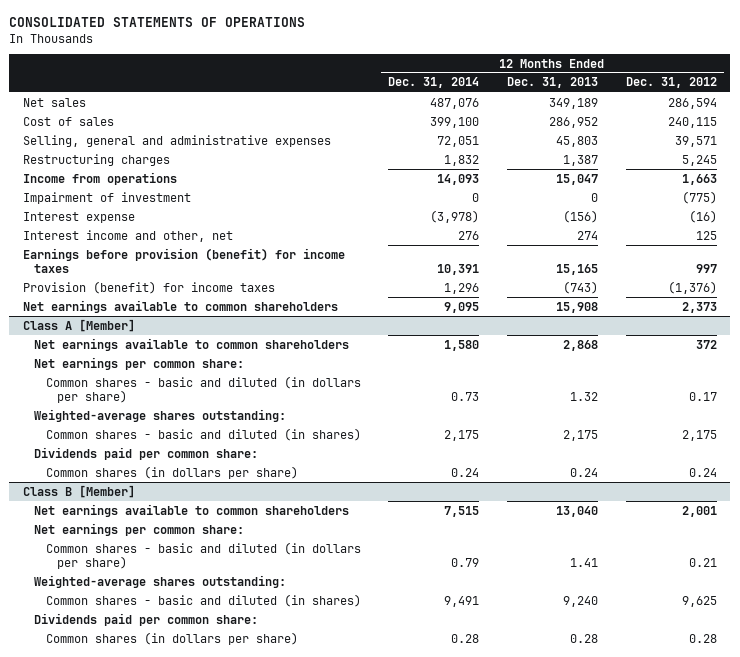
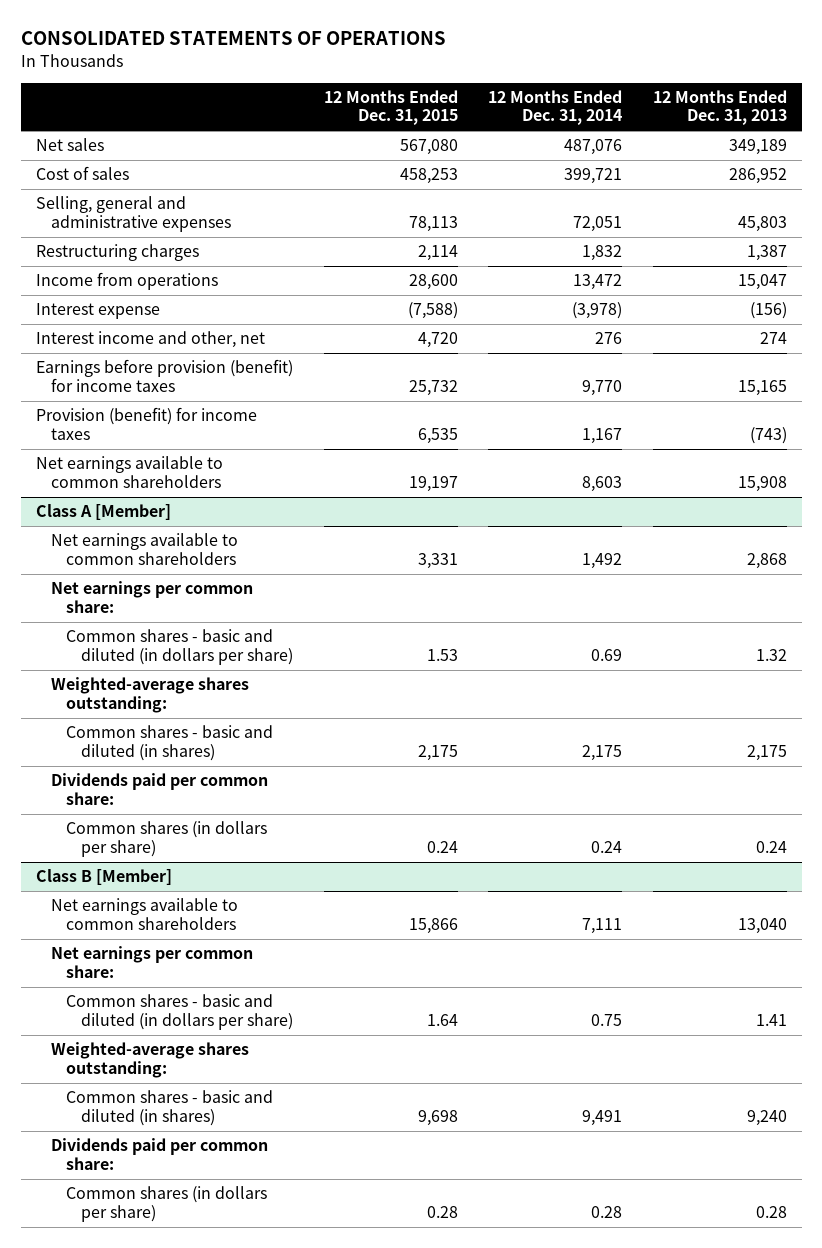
- | 12 Months Ended Dec. 31, 2014 | 12 Months Ended Dec. 31, 2013 | 12 Months Ended Dec. 31, 2012
+ | 12 Months Ended Dec. 31, 2015 | 12 Months Ended Dec. 31, 2014 | 12 Months Ended Dec. 31, 2013
- Cost of sales | 399,100 | 286,952 | 240,115
+ Cost of sales | 458,253 | 399,721 | 286,952
- Income from operations | 14,093 | 15,047 | 1,663
- Impairment of investment | 0 | 0 | (775)
+ Income from operations | 28,600 | 13,472 | 15,047
- Earnings before provision (benefit) for income taxes | 10,391 | 15,165 | 997
- Provision (benefit) for income taxes | 1,296 | (743) | (1,376)
- Net earnings available to common shareholders | 9,095 | 15,908 | 2,373
+ Earnings before provision (benefit) for income taxes | 25,732 | 9,770 | 15,165
+ Provision (benefit) for income taxes | 6,535 | 1,167 | (743)
+ Net earnings available to common shareholders | 19,197 | 8,603 | 15,908
@ Class A [Member]
- Net earnings available to common shareholders | 1,580 | 2,868 | 372
+ Net earnings available to common shareholders | 3,331 | 1,492 | 2,868
- Common shares - basic and diluted (in dollars per share) | 0.73 | 1.32 | 0.17
+ Common shares - basic and diluted (in dollars per share) | 1.53 | 0.69 | 1.32
@ Class B [Member]
- Net earnings available to common shareholders | 7,515 | 13,040 | 2,001
+ Net earnings available to common shareholders | 15,866 | 7,111 | 13,040
- Common shares - basic and diluted (in dollars per share) | 0.79 | 1.41 | 0.21
+ Common shares - basic and diluted (in dollars per share) | 1.64 | 0.75 | 1.41

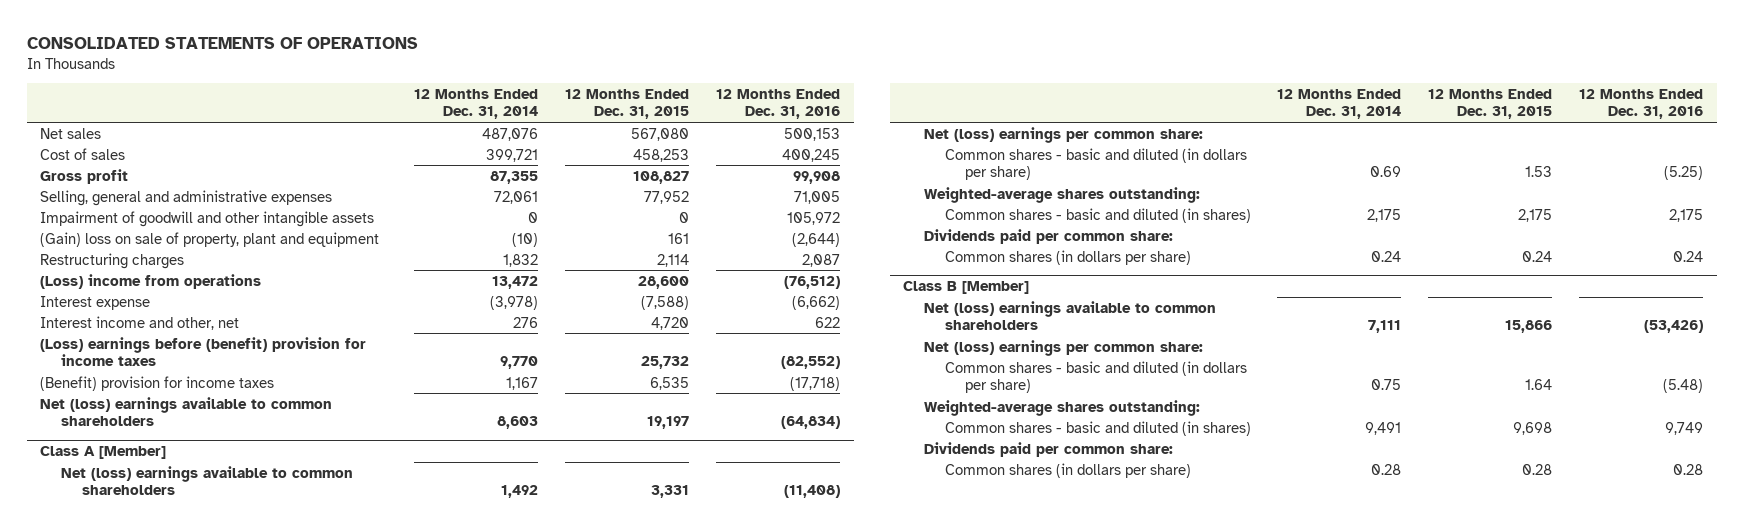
- | 12 Months Ended Dec. 31, 2015 | 12 Months Ended Dec. 31, 2014 | 12 Months Ended Dec. 31, 2013
+ | 12 Months Ended Dec. 31, 2014 | 12 Months Ended Dec. 31, 2015 | 12 Months Ended Dec. 31, 2016
- Selling, general and administrative expenses | 78,113 | 72,051 | 45,803
+ Gross profit | 87,355 | 108,827 | 99,908
+ Selling, general and administrative expenses | 72,061 | 77,952 | 71,005
+ Impairment of goodwill and other intangible assets | 0 | 0 | 105,972
+ (Gain) loss on sale of property, plant and equipment | (10) | 161 | (2,644)
- Income from operations | 28,600 | 13,472 | 15,047
+ (Loss) income from operations | 13,472 | 28,600 | (76,512)
- Earnings before provision (benefit) for income taxes | 25,732 | 9,770 | 15,165
- Provision (benefit) for income taxes | 6,535 | 1,167 | (743)
- Net earnings available to common shareholders | 19,197 | 8,603 | 15,908
+ (Loss) earnings before (benefit) provision for income taxes | 9,770 | 25,732 | (82,552)
+ (Benefit) provision for income taxes | 1,167 | 6,535 | (17,718)
+ Net (loss) earnings available to common shareholders | 8,603 | 19,197 | (64,834)
@ Class A [Member]
- Net earnings available to common shareholders | 3,331 | 1,492 | 2,868
- Net earnings per common share:
+ Net (loss) earnings available to common shareholders | 1,492 | 3,331 | (11,408)
+ Net (loss) earnings per common share:
@ Class B [Member]
- Net earnings available to common shareholders | 15,866 | 7,111 | 13,040
- Net earnings per common share:
+ Net (loss) earnings available to common shareholders | 7,111 | 15,866 | (53,426)
+ Net (loss) earnings per common share:

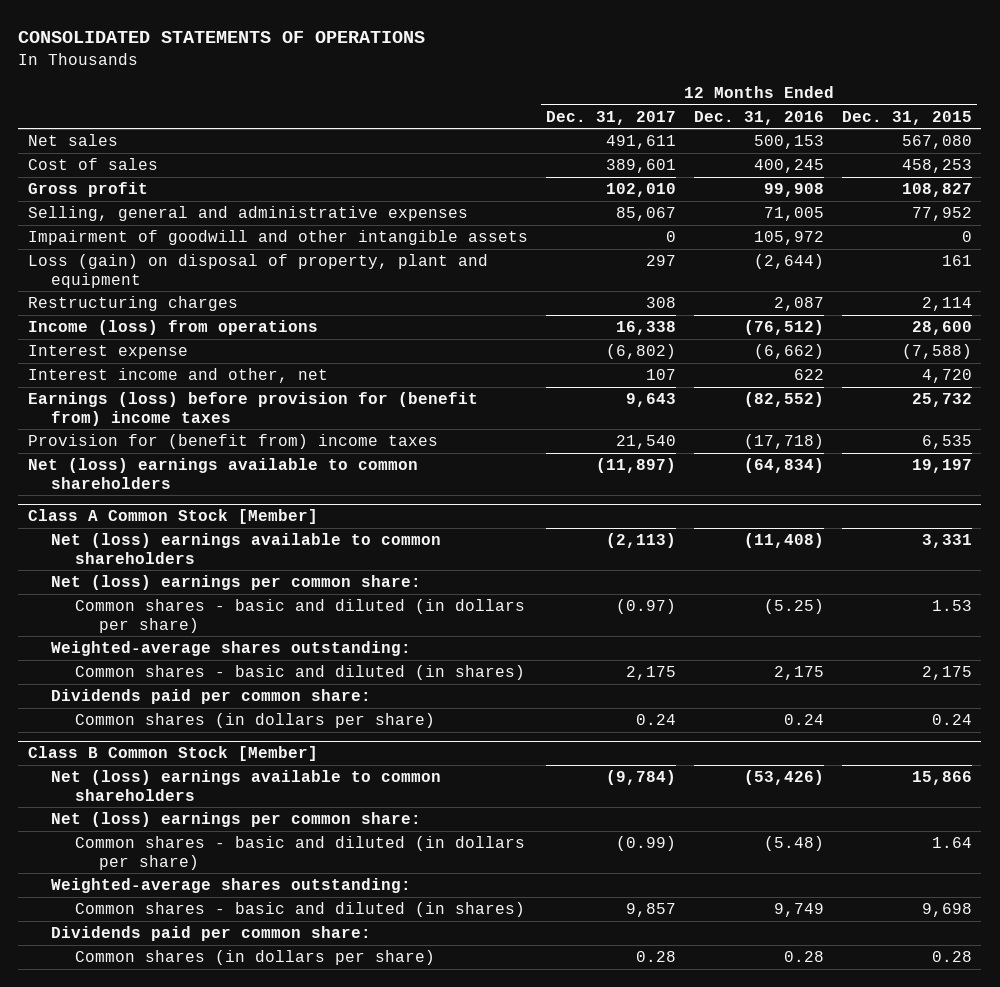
- | 12 Months Ended Dec. 31, 2014 | 12 Months Ended Dec. 31, 2015 | 12 Months Ended Dec. 31, 2016
+ | 12 Months Ended Dec. 31, 2017 | 12 Months Ended Dec. 31, 2016 | 12 Months Ended Dec. 31, 2015
- (Gain) loss on sale of property, plant and equipment | (10) | 161 | (2,644)
+ Loss (gain) on disposal of property, plant and equipment | 297 | (2,644) | 161
- (Loss) income from operations | 13,472 | 28,600 | (76,512)
+ Income (loss) from operations | 16,338 | (76,512) | 28,600
- (Loss) earnings before (benefit) provision for income taxes | 9,770 | 25,732 | (82,552)
- (Benefit) provision for income taxes | 1,167 | 6,535 | (17,718)
+ Earnings (loss) before provision for (benefit from) income taxes | 9,643 | (82,552) | 25,732
+ Provision for (benefit from) income taxes | 21,540 | (17,718) | 6,535
- Class A [Member]
+ Class A Common Stock [Member]
- Class B [Member]
+ Class B Common Stock [Member]

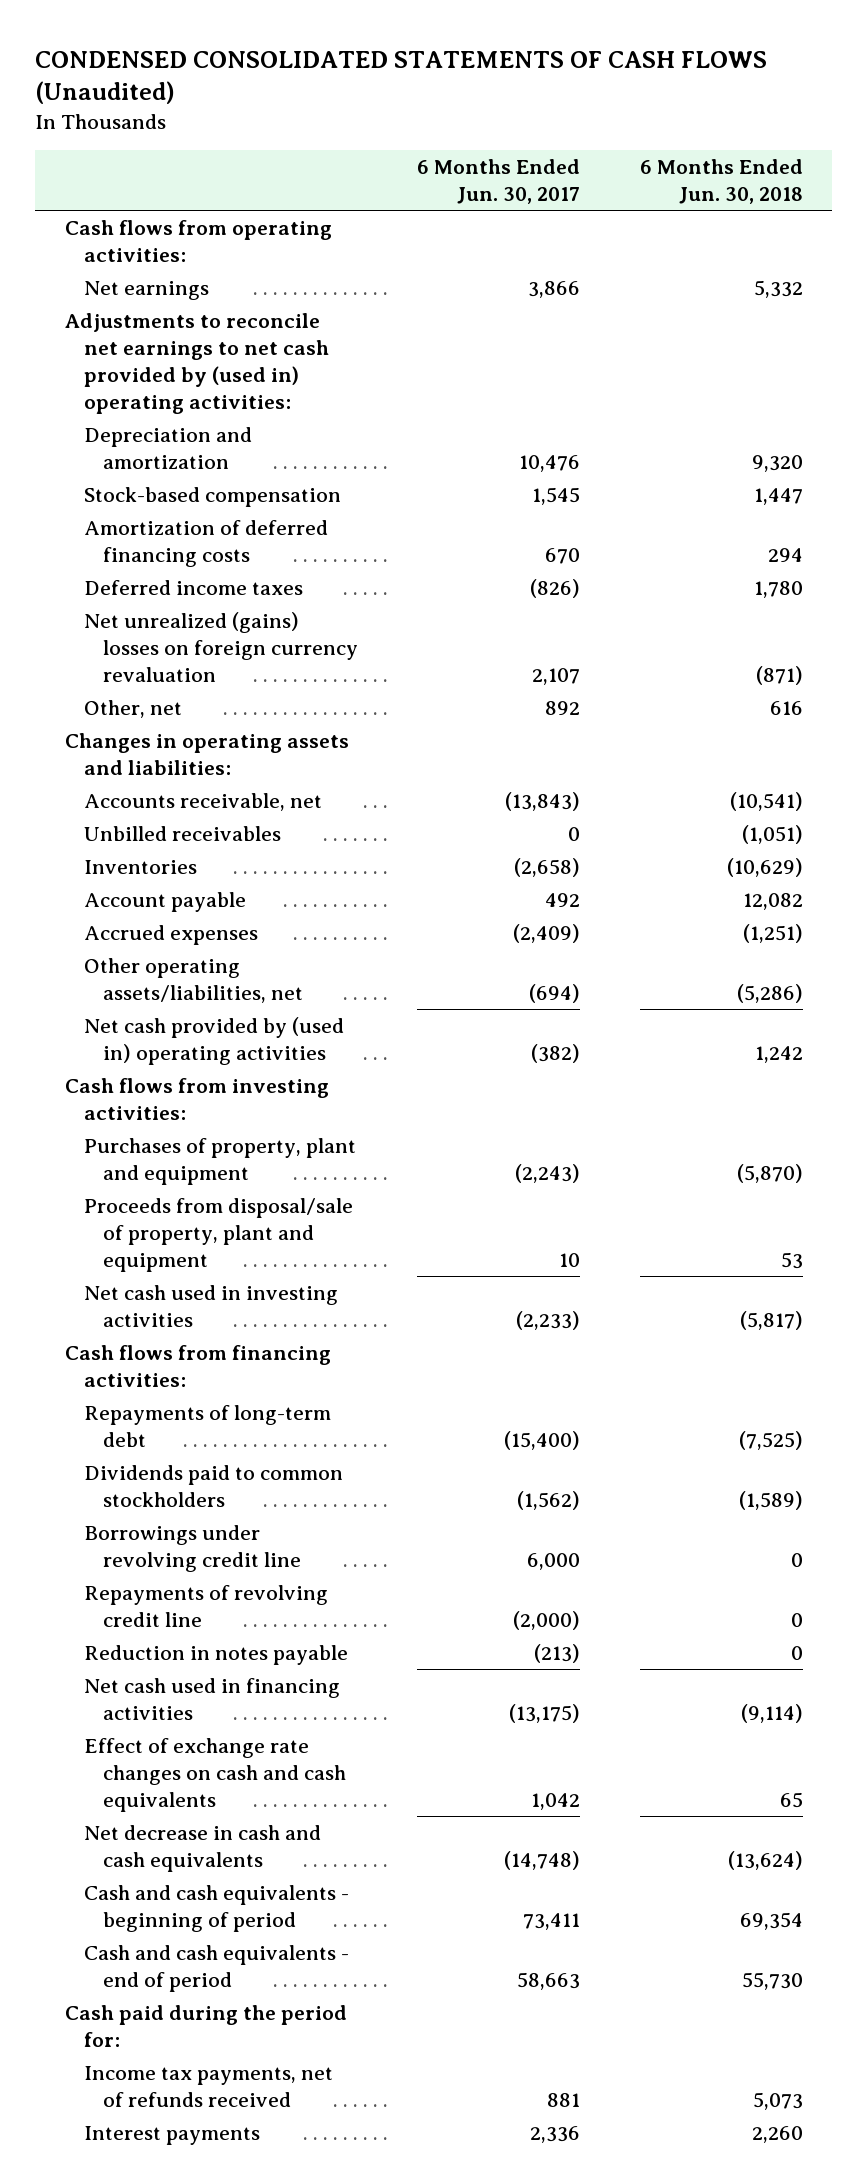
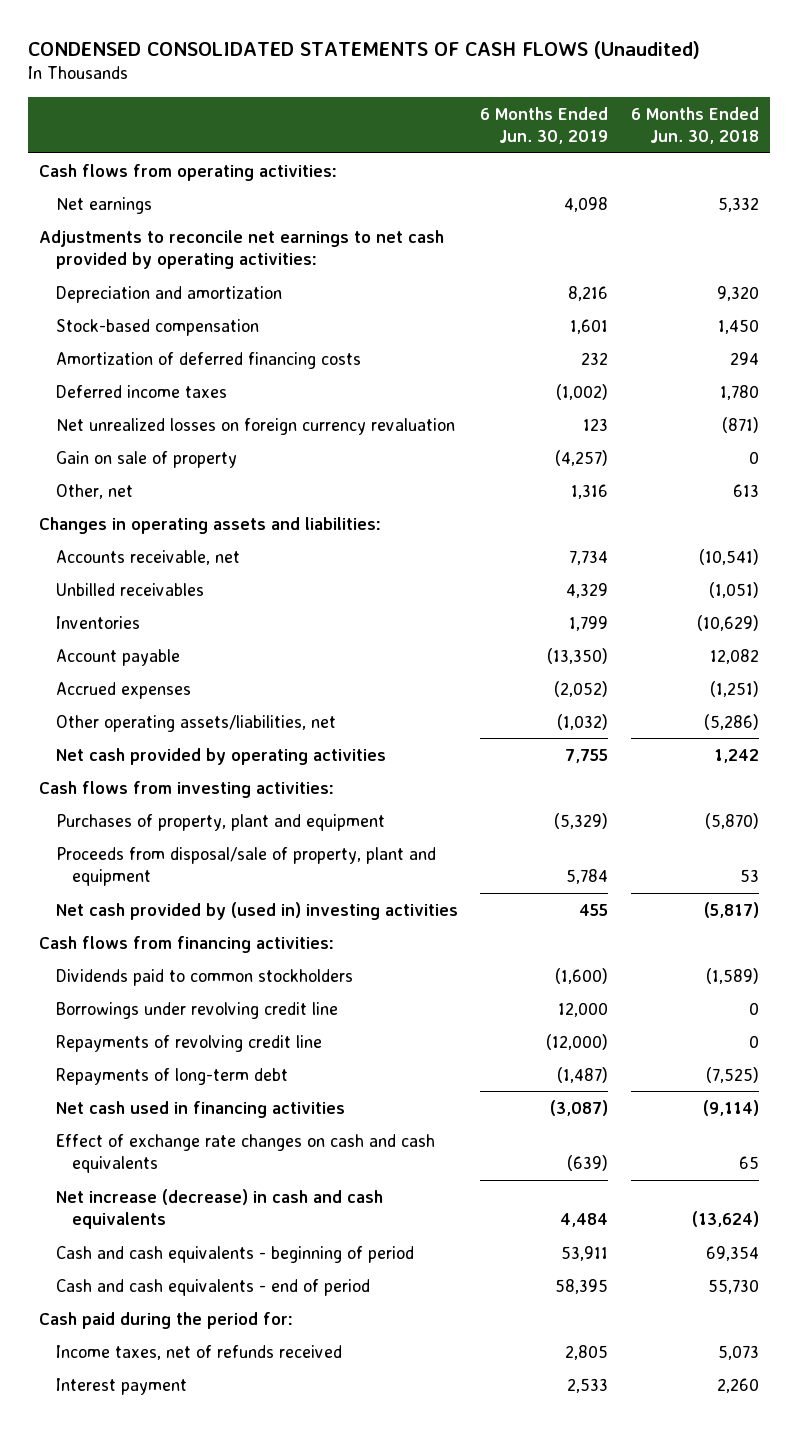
- | 6 Months Ended Jun. 30, 2017 | 6 Months Ended Jun. 30, 2018
+ | 6 Months Ended Jun. 30, 2019 | 6 Months Ended Jun. 30, 2018
- Adjustments to reconcile net earnings to net cash provided by (used in) operating activities:
+ Adjustments to reconcile net earnings to net cash provided by operating activities:
- Stock-based compensation | 1,545 | 1,447
+ Stock-based compensation | 1,601 | 1,450
- Net unrealized (gains) losses on foreign currency revaluation | 2,107 | (871)
- Other, net | 892 | 616
+ Net unrealized losses on foreign currency revaluation | 123 | (871)
+ Gain on sale of property | (4,257) | 0
+ Other, net | 1,316 | 613
- Net cash provided by (used in) operating activities | (382) | 1,242
+ Net cash provided by operating activities | 7,755 | 1,242
- Net cash used in investing activities | (2,233) | (5,817)
+ Net cash provided by (used in) investing activities | 455 | (5,817)
- Reduction in notes payable | (213) | 0
moved down: Repayments of long-term debt | (1,487) | (7,525)
- Net decrease in cash and cash equivalents | (14,748) | (13,624)
+ Net increase (decrease) in cash and cash equivalents | 4,484 | (13,624)
- Income tax payments, net of refunds received | 881 | 5,073
- Interest payments | 2,336 | 2,260
+ Income taxes, net of refunds received | 2,805 | 5,073
+ Interest payment | 2,533 | 2,260

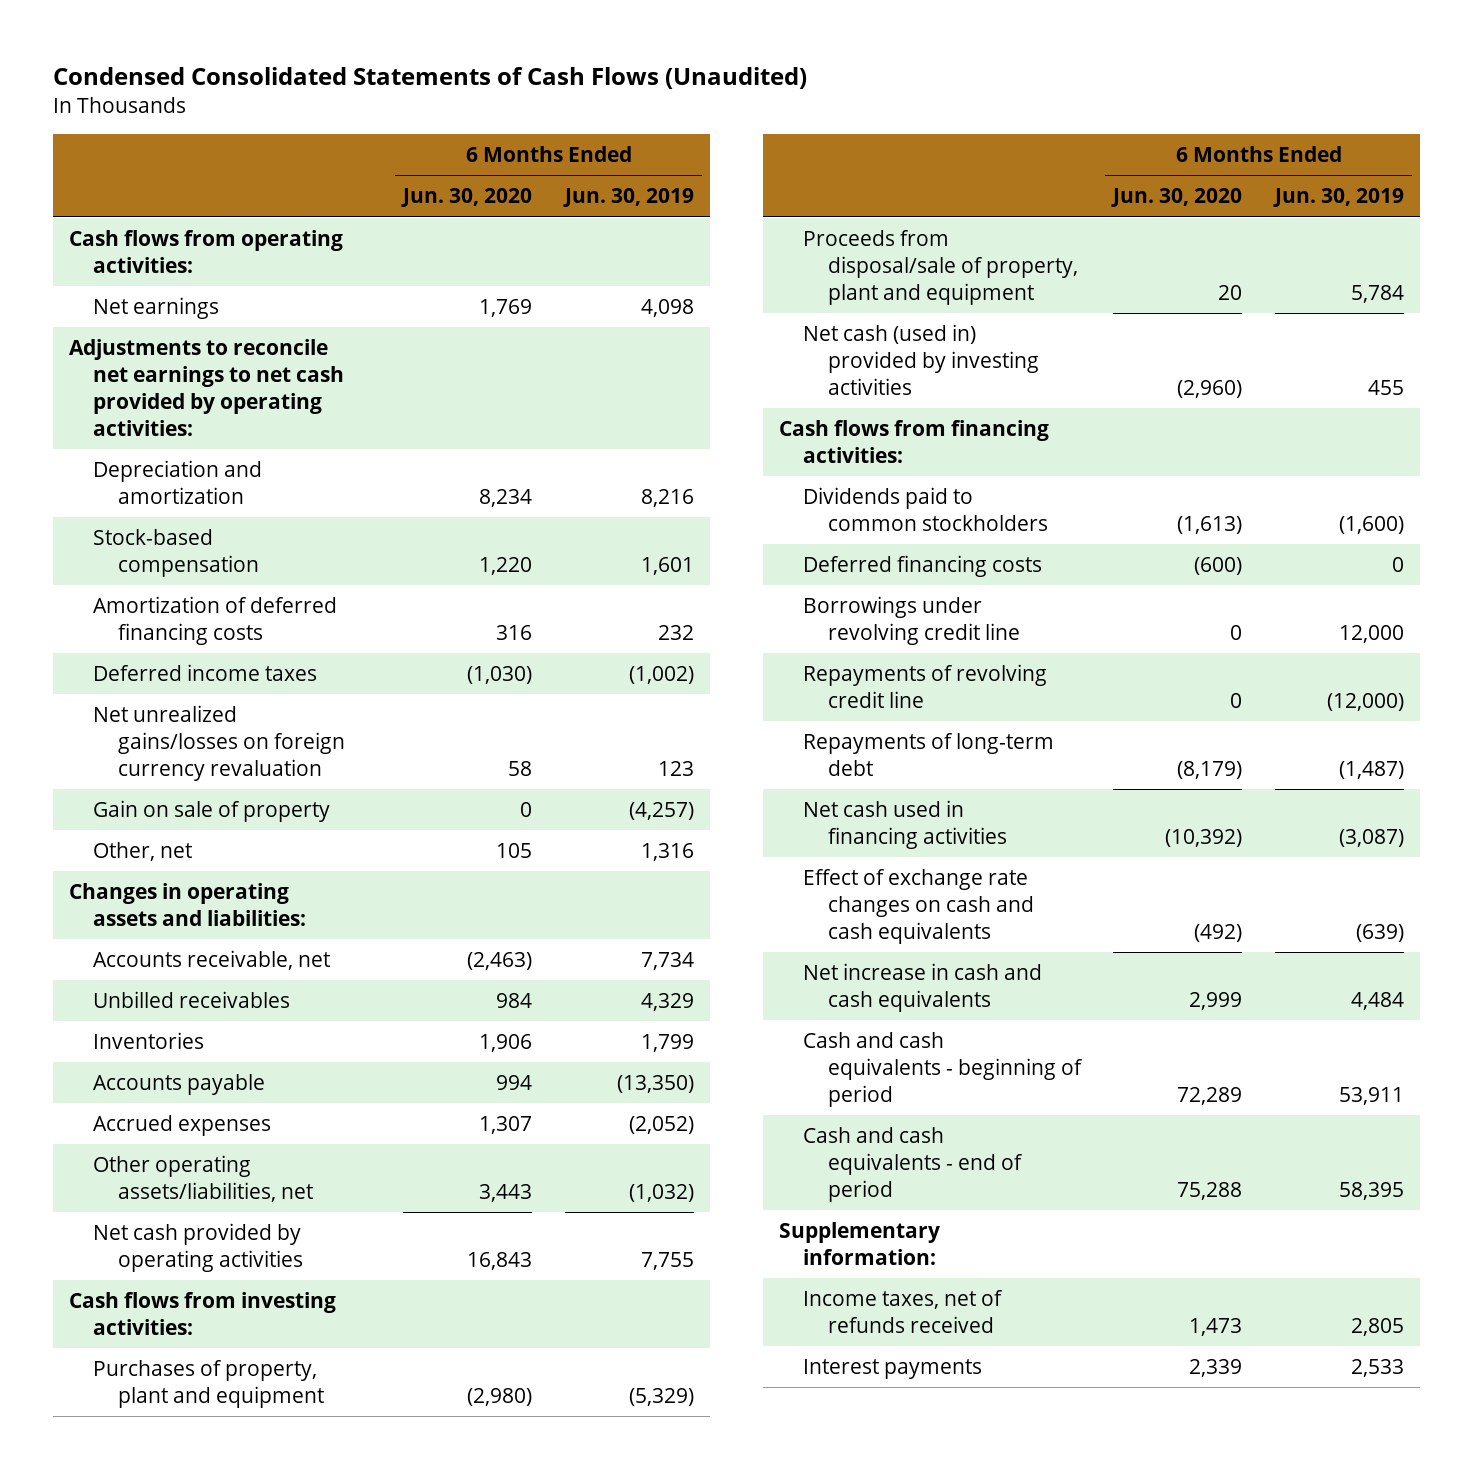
- CONDENSED CONSOLIDATED STATEMENTS OF CASH FLOWS (Unaudited)
+ Condensed Consolidated Statements of Cash Flows (Unaudited)
- | 6 Months Ended Jun. 30, 2019 | 6 Months Ended Jun. 30, 2018
+ | 6 Months Ended Jun. 30, 2020 | 6 Months Ended Jun. 30, 2019
- Net unrealized losses on foreign currency revaluation | 123 | (871)
+ Net unrealized gains/losses on foreign currency revaluation | 58 | 123
- Account payable | (13,350) | 12,082
+ Accounts payable | 994 | (13,350)
- Net cash provided by (used in) investing activities | 455 | (5,817)
+ Net cash (used in) provided by investing activities | (2,960) | 455
+ Deferred financing costs | (600) | 0
- Net increase (decrease) in cash and cash equivalents | 4,484 | (13,624)
+ Net increase in cash and cash equivalents | 2,999 | 4,484
- Cash paid during the period for:
+ Supplementary information:
- Interest payment | 2,533 | 2,260
+ Interest payments | 2,339 | 2,533

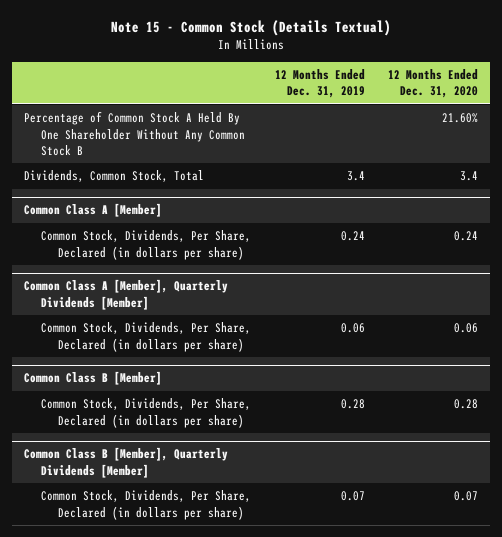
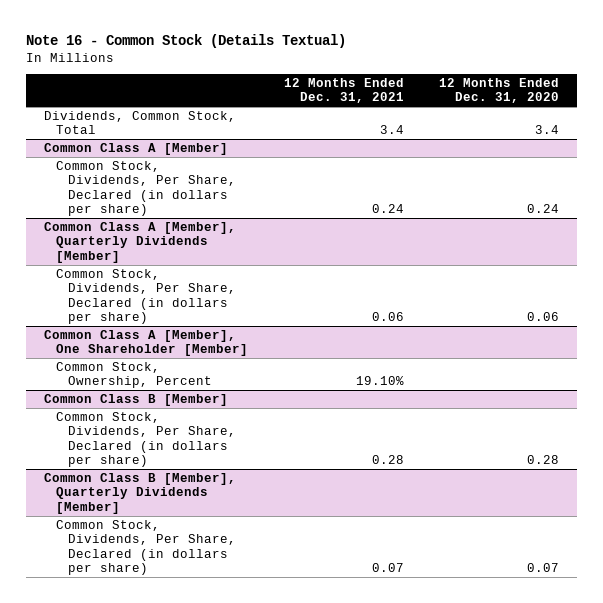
- Note 15 - Common Stock (Details Textual)
+ Note 16 - Common Stock (Details Textual)
- | 12 Months Ended Dec. 31, 2019 | 12 Months Ended Dec. 31, 2020
+ | 12 Months Ended Dec. 31, 2021 | 12 Months Ended Dec. 31, 2020
- Percentage of Common Stock A Held By One Shareholder Without Any Common Stock B | | 21.60%
+ Common Class A [Member], One Shareholder [Member]
+ Common Stock, Ownership, Percent | 19.10% |

